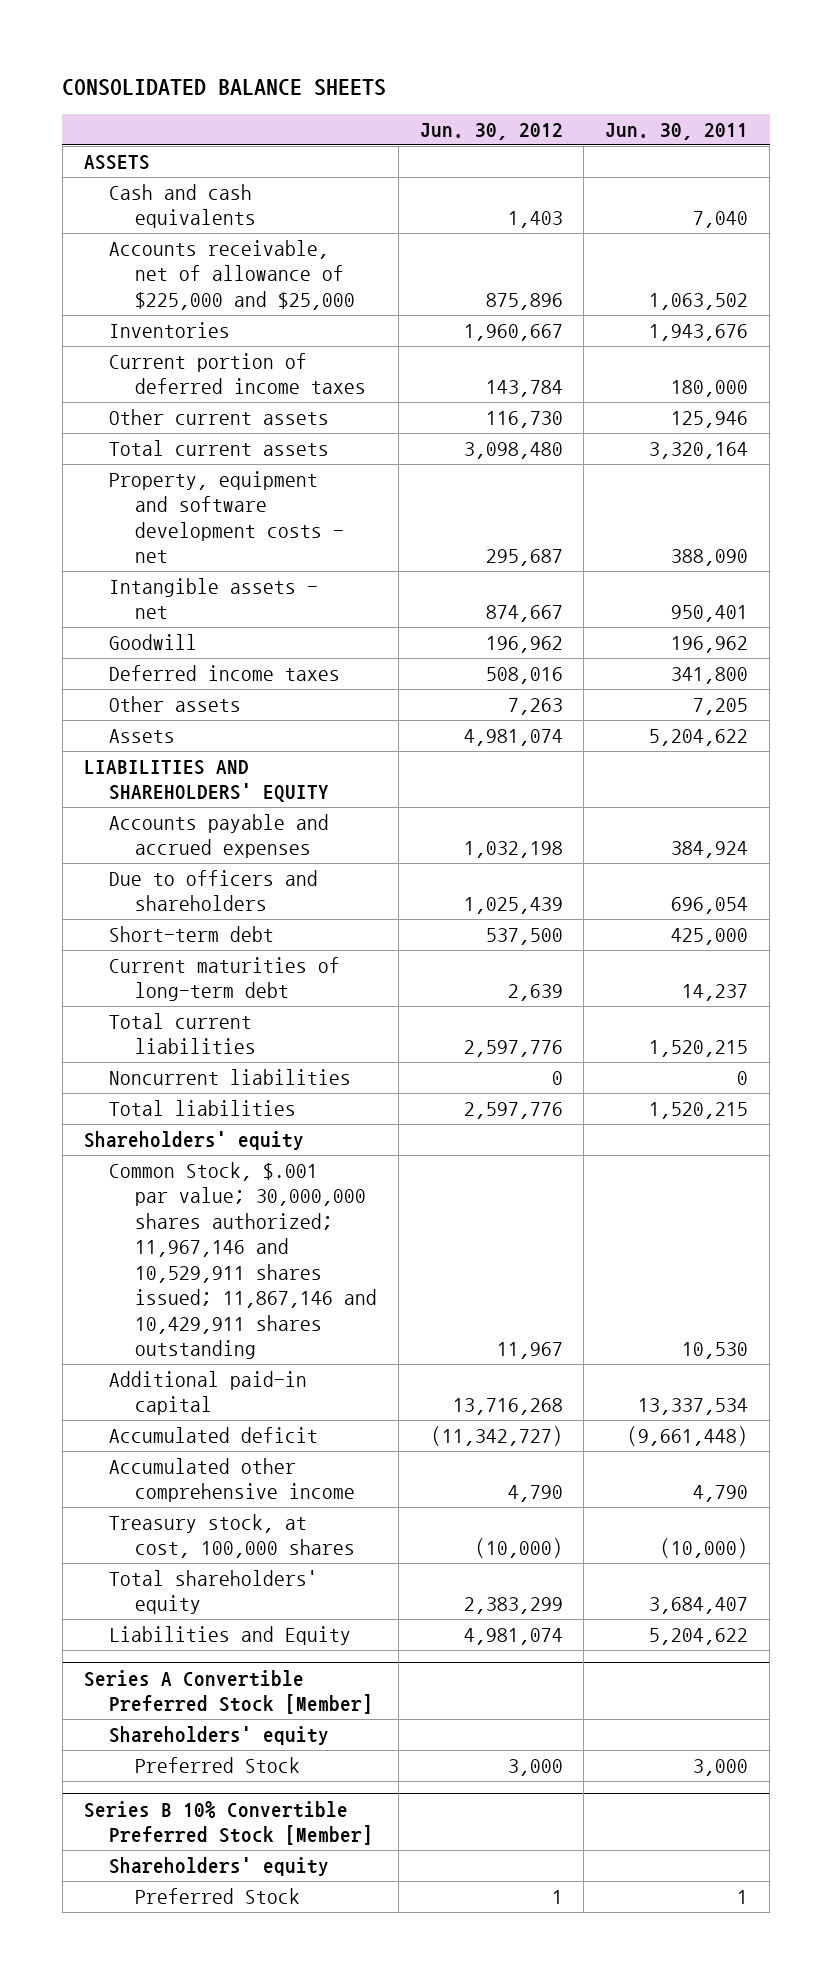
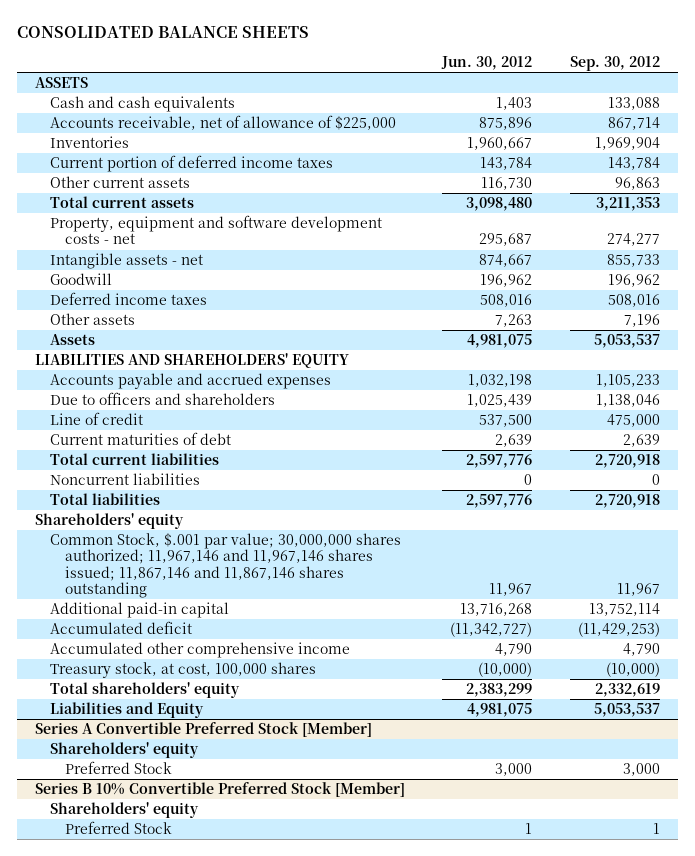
- | Jun. 30, 2012 | Jun. 30, 2011
+ | Jun. 30, 2012 | Sep. 30, 2012
- Accounts receivable, net of allowance of $225,000 and $25,000 | 875,896 | 1,063,502
+ Accounts receivable, net of allowance of $225,000 | 875,896 | 867,714
- Assets | 4,981,074 | 5,204,622
+ Assets | 4,981,075 | 5,053,537
- Short-term debt | 537,500 | 425,000
- Current maturities of long-term debt | 2,639 | 14,237
+ Line of credit | 537,500 | 475,000
+ Current maturities of debt | 2,639 | 2,639
- Common Stock, $.001 par value; 30,000,000 shares authorized; 11,967,146 and 10,529,911 shares issued; 11,867,146 and 10,429,911 shares outstanding | 11,967 | 10,530
+ Common Stock, $.001 par value; 30,000,000 shares authorized; 11,967,146 and 11,967,146 shares issued; 11,867,146 and 11,867,146 shares outstanding | 11,967 | 11,967
- Liabilities and Equity | 4,981,074 | 5,204,622
+ Liabilities and Equity | 4,981,075 | 5,053,537

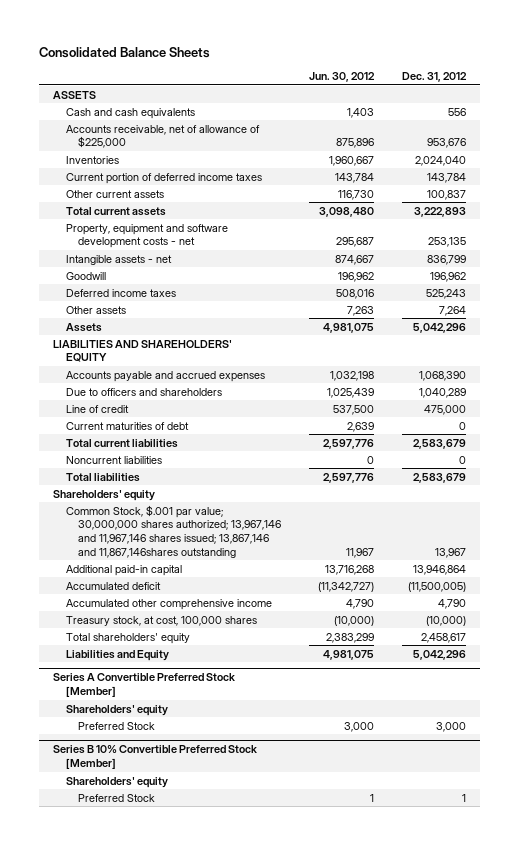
- CONSOLIDATED BALANCE SHEETS
+ Consolidated Balance Sheets
- | Jun. 30, 2012 | Sep. 30, 2012
+ | Jun. 30, 2012 | Dec. 31, 2012
- Common Stock, $.001 par value; 30,000,000 shares authorized; 11,967,146 and 11,967,146 shares issued; 11,867,146 and 11,867,146 shares outstanding | 11,967 | 11,967
+ Common Stock, $.001 par value; 30,000,000 shares authorized; 13,967,146 and 11,967,146 shares issued; 13,867,146 and 11,867,146shares outstanding | 11,967 | 13,967

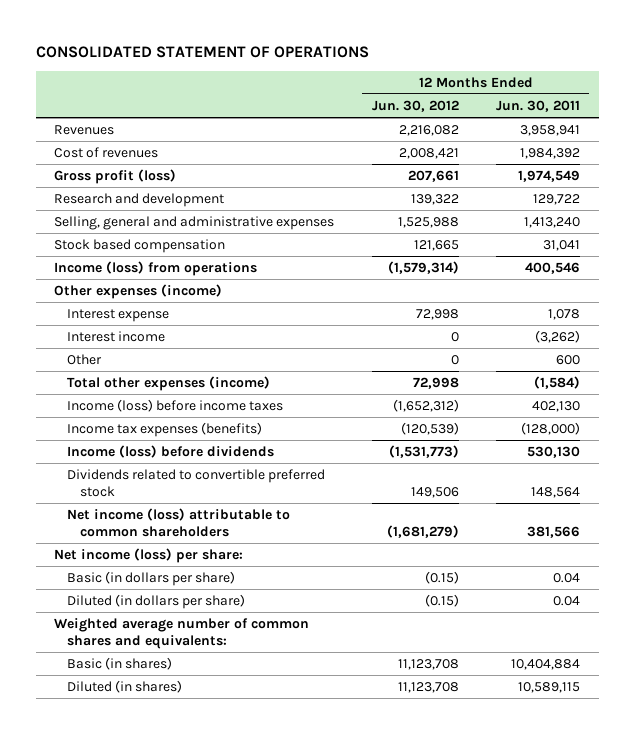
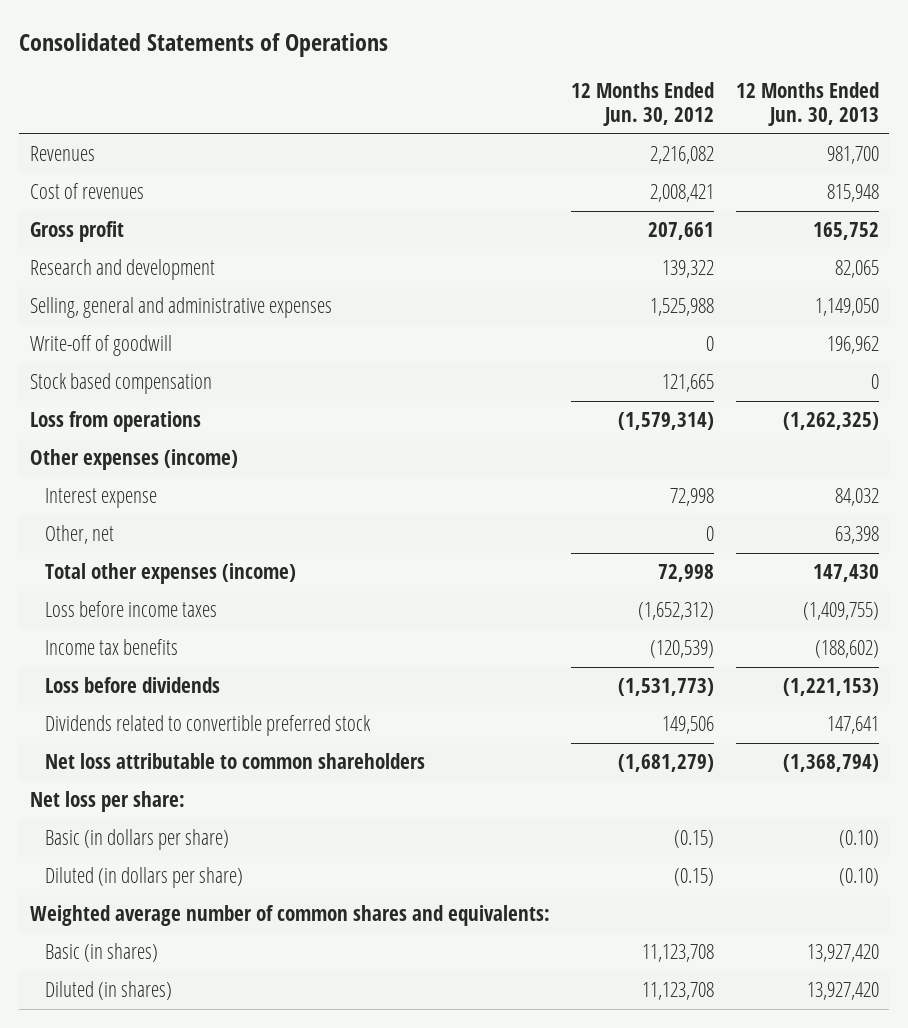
- CONSOLIDATED STATEMENT OF OPERATIONS
+ Consolidated Statements of Operations
- | 12 Months Ended Jun. 30, 2012 | 12 Months Ended Jun. 30, 2011
+ | 12 Months Ended Jun. 30, 2012 | 12 Months Ended Jun. 30, 2013
- Gross profit (loss) | 207,661 | 1,974,549
+ Gross profit | 207,661 | 165,752
+ Write-off of goodwill | 0 | 196,962
- Income (loss) from operations | (1,579,314) | 400,546
+ Loss from operations | (1,579,314) | (1,262,325)
- Interest income | 0 | (3,262)
- Other | 0 | 600
+ Other, net | 0 | 63,398
- Income (loss) before income taxes | (1,652,312) | 402,130
- Income tax expenses (benefits) | (120,539) | (128,000)
- Income (loss) before dividends | (1,531,773) | 530,130
+ Loss before income taxes | (1,652,312) | (1,409,755)
+ Income tax benefits | (120,539) | (188,602)
+ Loss before dividends | (1,531,773) | (1,221,153)
- Net income (loss) attributable to common shareholders | (1,681,279) | 381,566
- Net income (loss) per share:
+ Net loss attributable to common shareholders | (1,681,279) | (1,368,794)
+ Net loss per share:

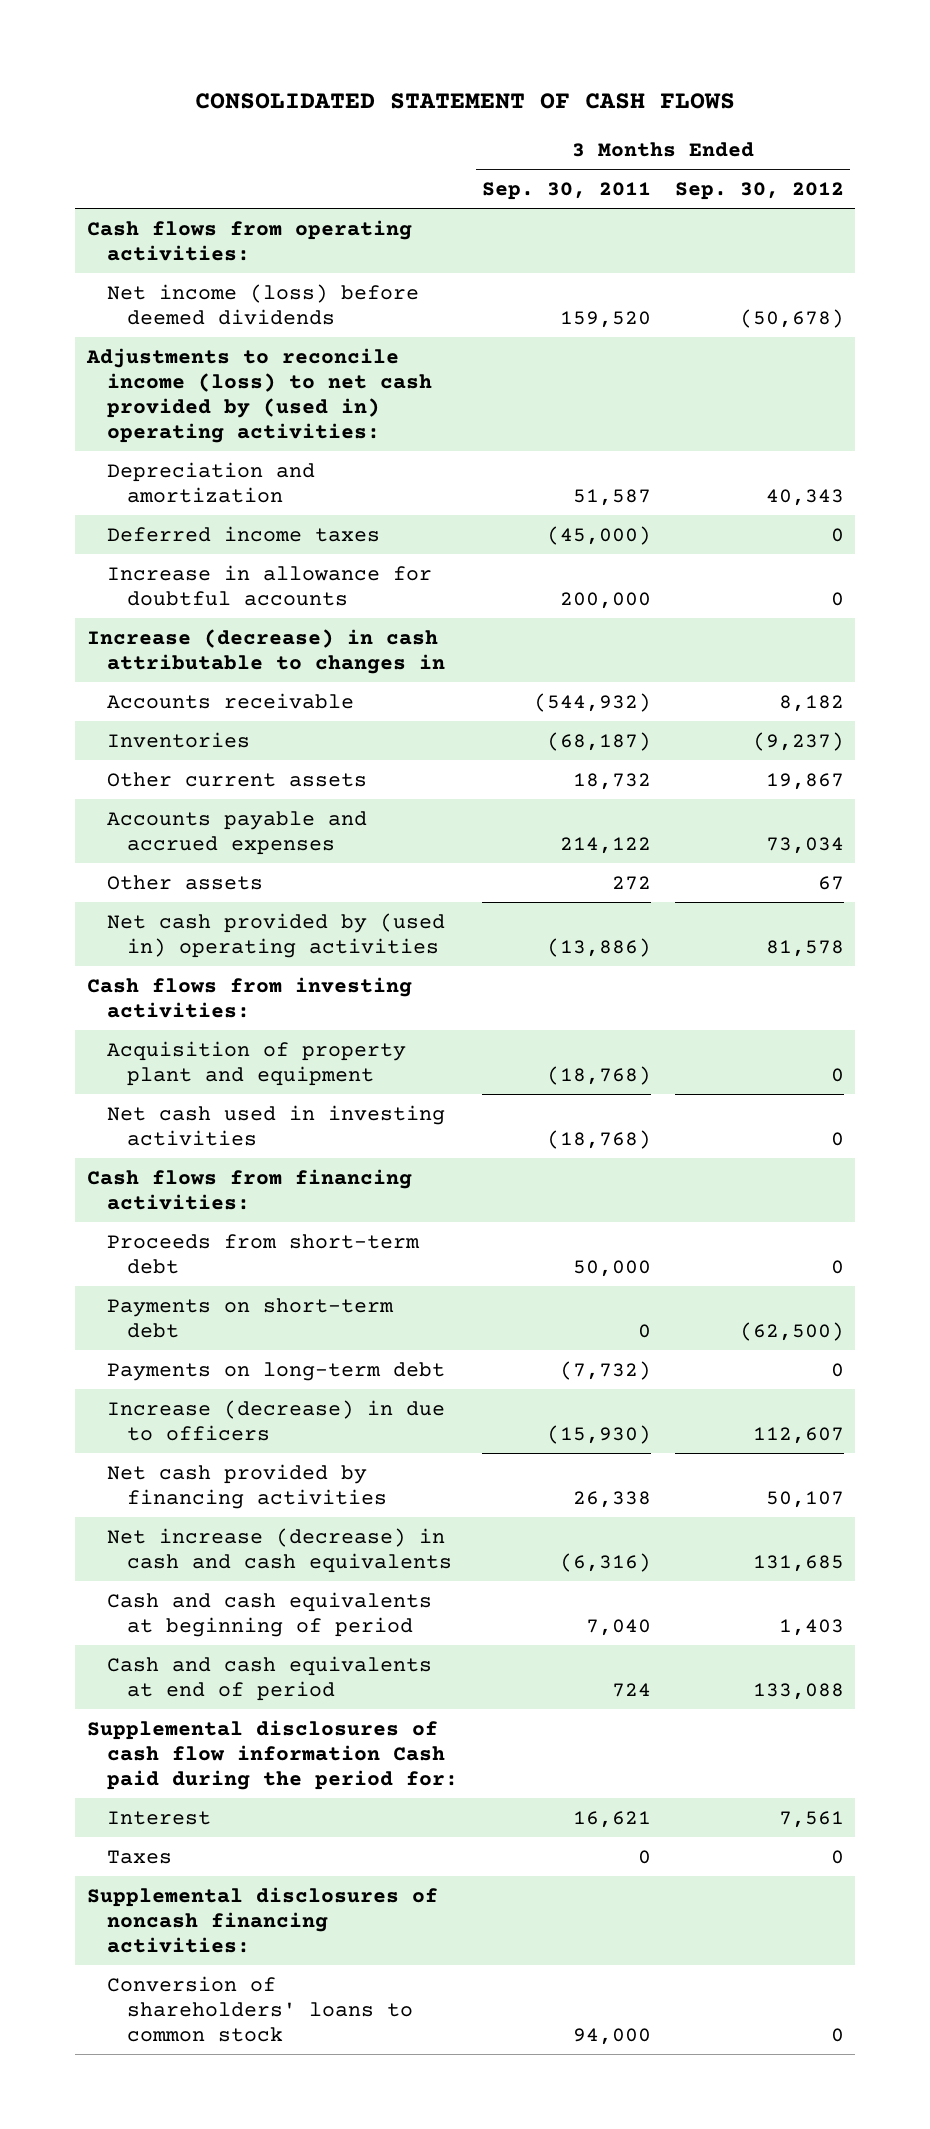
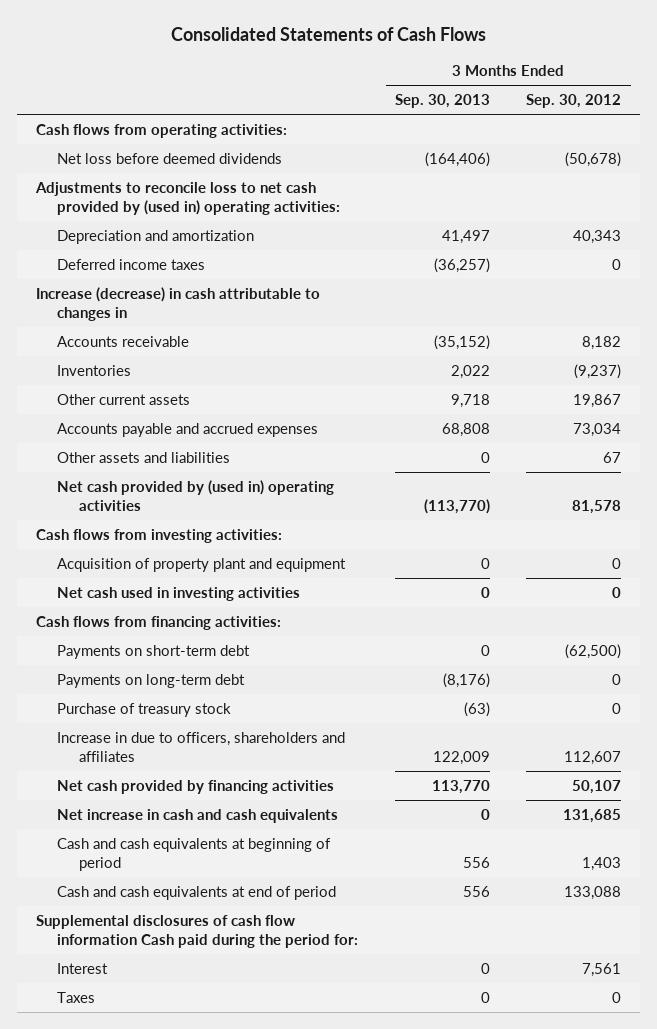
- CONSOLIDATED STATEMENT OF CASH FLOWS
+ Consolidated Statements of Cash Flows
- | 3 Months Ended Sep. 30, 2011 | 3 Months Ended Sep. 30, 2012
+ | 3 Months Ended Sep. 30, 2013 | 3 Months Ended Sep. 30, 2012
- Net income (loss) before deemed dividends | 159,520 | (50,678)
- Adjustments to reconcile income (loss) to net cash provided by (used in) operating activities:
+ Net loss before deemed dividends | (164,406) | (50,678)
+ Adjustments to reconcile loss to net cash provided by (used in) operating activities:
- Increase in allowance for doubtful accounts | 200,000 | 0
- Other assets | 272 | 67
+ Other assets and liabilities | 0 | 67
- Proceeds from short-term debt | 50,000 | 0
- Increase (decrease) in due to officers | (15,930) | 112,607
+ Purchase of treasury stock | (63) | 0
+ Increase in due to officers, shareholders and affiliates | 122,009 | 112,607
- Net increase (decrease) in cash and cash equivalents | (6,316) | 131,685
+ Net increase in cash and cash equivalents | 0 | 131,685
- Supplemental disclosures of noncash financing activities:
- Conversion of shareholders' loans to common stock | 94,000 | 0

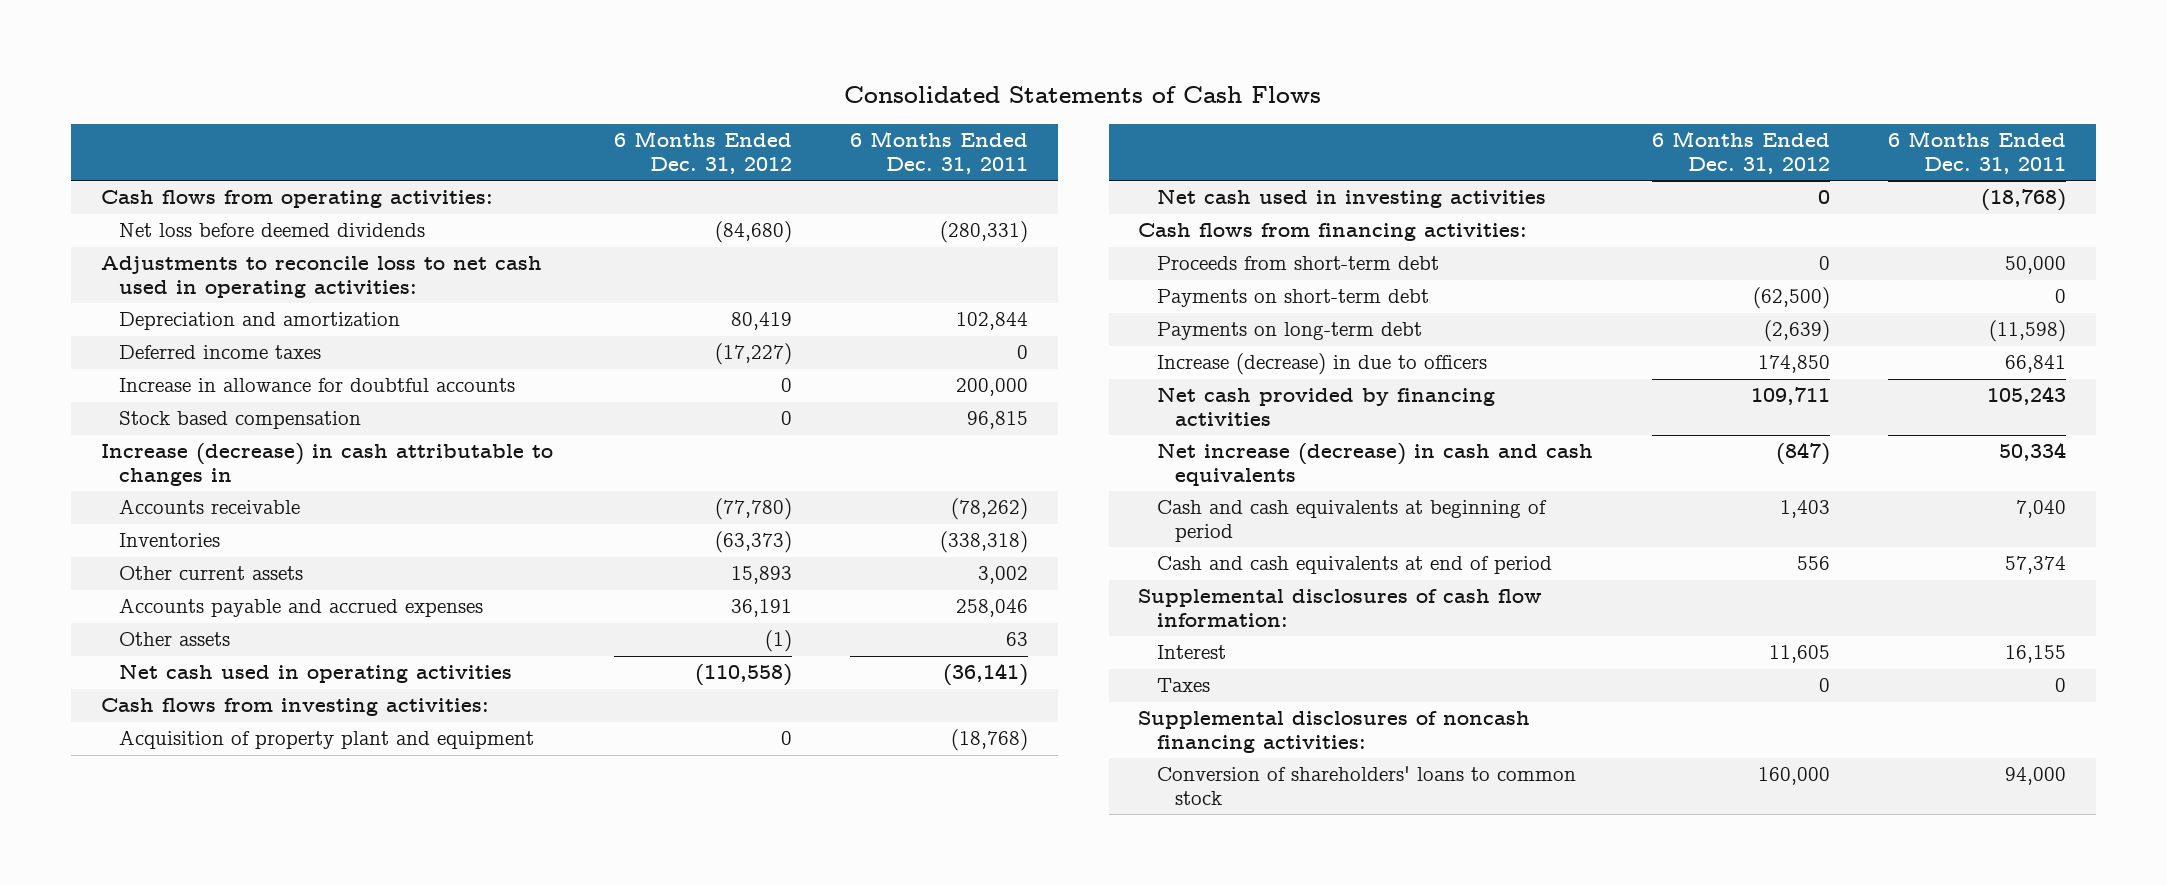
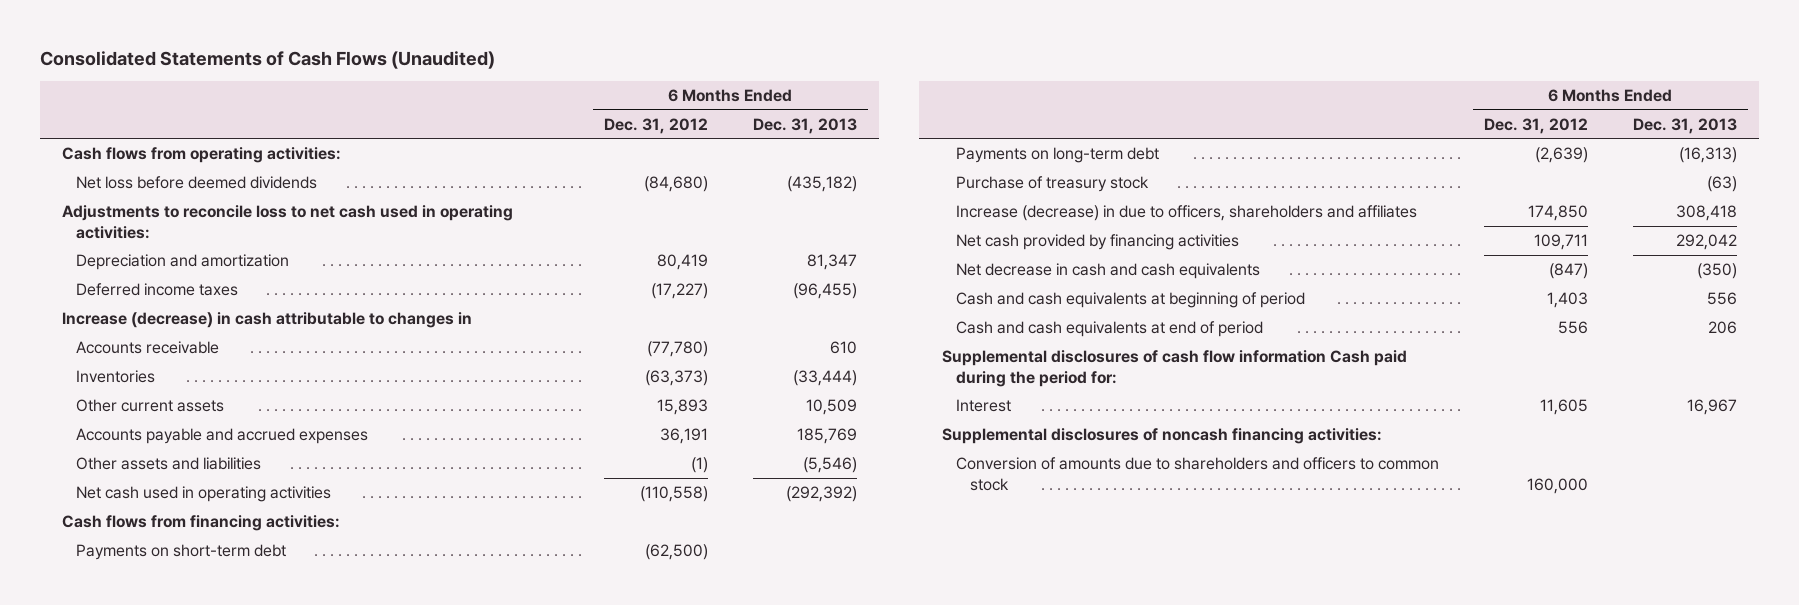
- Consolidated Statements of Cash Flows
+ Consolidated Statements of Cash Flows (Unaudited)
- | 6 Months Ended Dec. 31, 2012 | 6 Months Ended Dec. 31, 2011
+ | 6 Months Ended Dec. 31, 2012 | 6 Months Ended Dec. 31, 2013
- Increase in allowance for doubtful accounts | 0 | 200,000
- Stock based compensation | 0 | 96,815
- Other assets | (1) | 63
+ Other assets and liabilities | (1) | (5,546)
- Cash flows from investing activities:
- Acquisition of property plant and equipment | 0 | (18,768)
- Net cash used in investing activities | 0 | (18,768)
- Proceeds from short-term debt | 0 | 50,000
- Increase (decrease) in due to officers | 174,850 | 66,841
+ Purchase of treasury stock | | (63)
+ Increase (decrease) in due to officers, shareholders and affiliates | 174,850 | 308,418
- Net increase (decrease) in cash and cash equivalents | (847) | 50,334
+ Net decrease in cash and cash equivalents | (847) | (350)
- Supplemental disclosures of cash flow information:
+ Supplemental disclosures of cash flow information Cash paid during the period for:
- Taxes | 0 | 0
- Conversion of shareholders' loans to common stock | 160,000 | 94,000
+ Conversion of amounts due to shareholders and officers to common stock | 160,000 |

